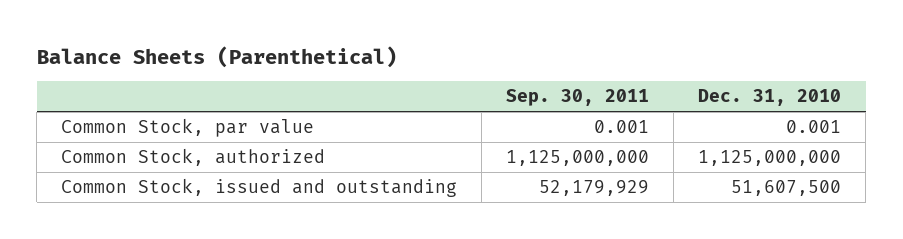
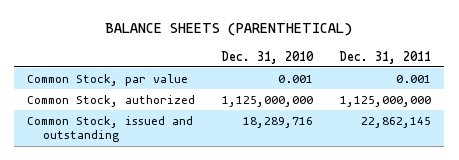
- Balance Sheets (Parenthetical)
+ BALANCE SHEETS (PARENTHETICAL)
- | Sep. 30, 2011 | Dec. 31, 2010
+ | Dec. 31, 2010 | Dec. 31, 2011
- Common Stock, issued and outstanding | 52,179,929 | 51,607,500
+ Common Stock, issued and outstanding | 18,289,716 | 22,862,145

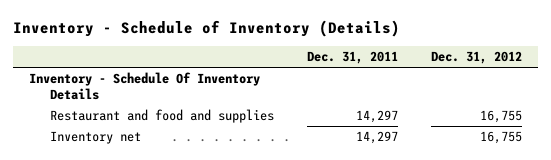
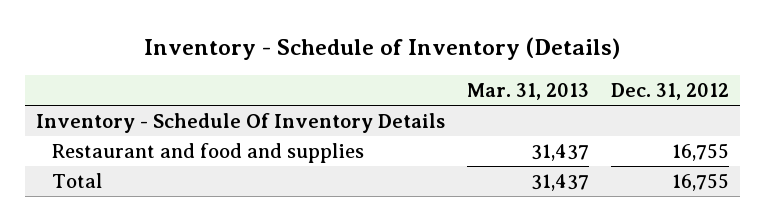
- | Dec. 31, 2011 | Dec. 31, 2012
+ | Mar. 31, 2013 | Dec. 31, 2012
- Inventory net | 14,297 | 16,755
+ Total | 31,437 | 16,755

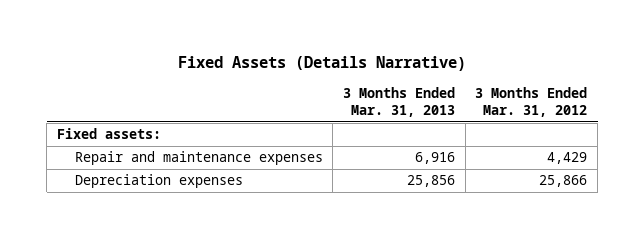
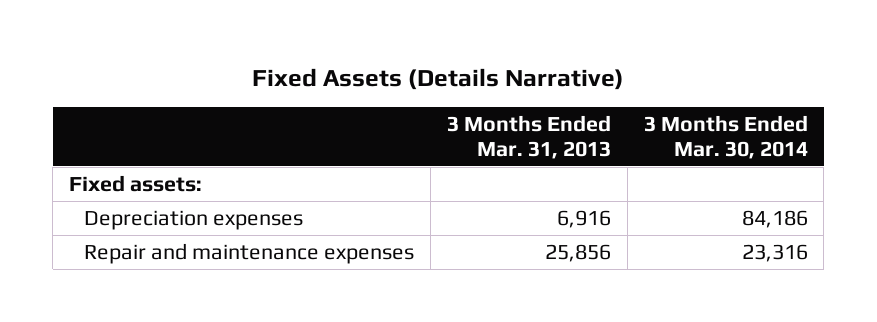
- | 3 Months Ended Mar. 31, 2013 | 3 Months Ended Mar. 31, 2012
+ | 3 Months Ended Mar. 31, 2013 | 3 Months Ended Mar. 30, 2014
- Repair and maintenance expenses | 6,916 | 4,429
- Depreciation expenses | 25,856 | 25,866
+ Depreciation expenses | 6,916 | 84,186
+ Repair and maintenance expenses | 25,856 | 23,316

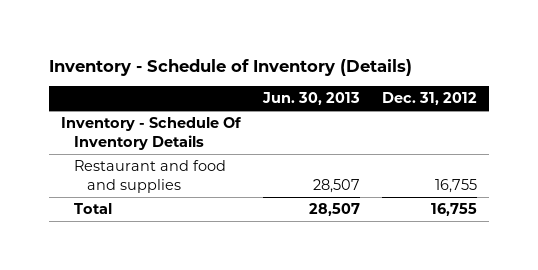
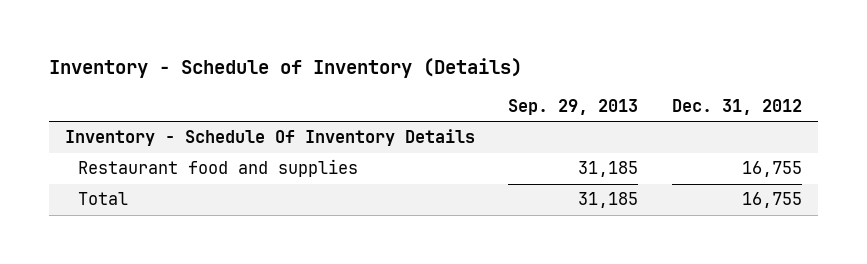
- | Jun. 30, 2013 | Dec. 31, 2012
+ | Sep. 29, 2013 | Dec. 31, 2012
- Restaurant and food and supplies | 28,507 | 16,755
+ Restaurant food and supplies | 31,185 | 16,755

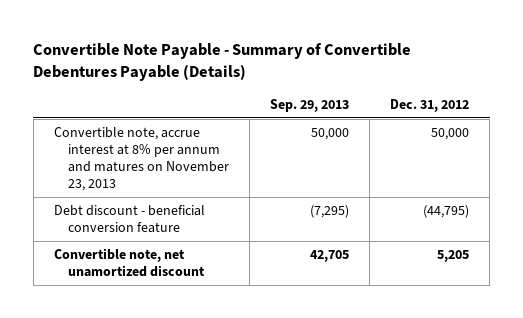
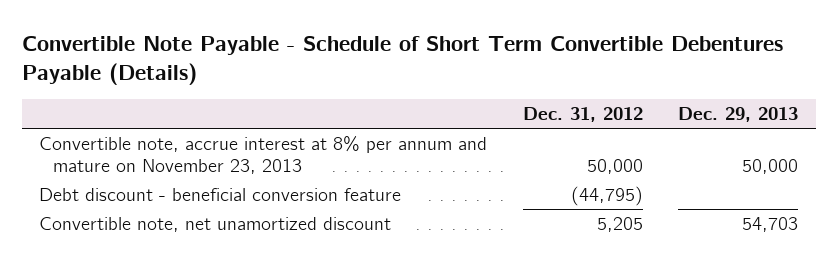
- Convertible Note Payable - Summary of Convertible Debentures Payable (Details)
+ Convertible Note Payable - Schedule of Short Term Convertible Debentures Payable (Details)
- | Sep. 29, 2013 | Dec. 31, 2012
+ | Dec. 31, 2012 | Dec. 29, 2013
- Convertible note, accrue interest at 8% per annum and matures on November 23, 2013 | 50,000 | 50,000
+ Convertible note, accrue interest at 8% per annum and mature on November 23, 2013 | 50,000 | 50,000

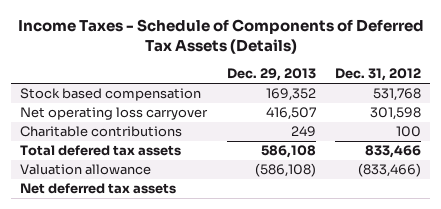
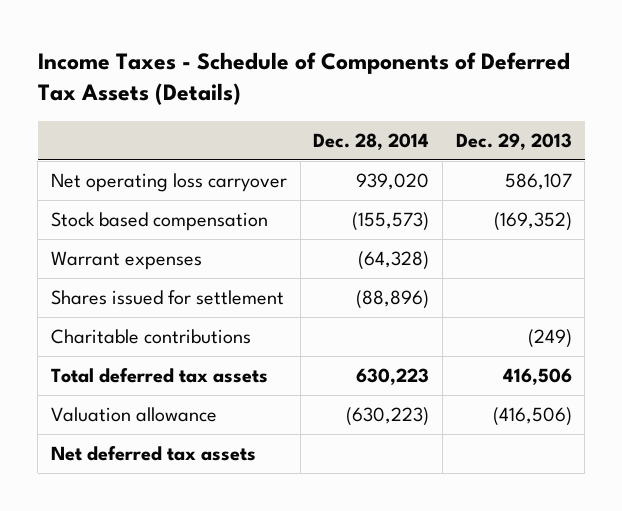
- | Dec. 29, 2013 | Dec. 31, 2012
+ | Dec. 28, 2014 | Dec. 29, 2013
- Stock based compensation | 169,352 | 531,768
- Net operating loss carryover | 416,507 | 301,598
- Charitable contributions | 249 | 100
- Total defered tax assets | 586,108 | 833,466
- Valuation allowance | (586,108) | (833,466)
+ Net operating loss carryover | 939,020 | 586,107
+ Stock based compensation | (155,573) | (169,352)
+ Warrant expenses | (64,328) |
+ Shares issued for settlement | (88,896) |
+ Charitable contributions | | (249)
+ Total deferred tax assets | 630,223 | 416,506
+ Valuation allowance | (630,223) | (416,506)

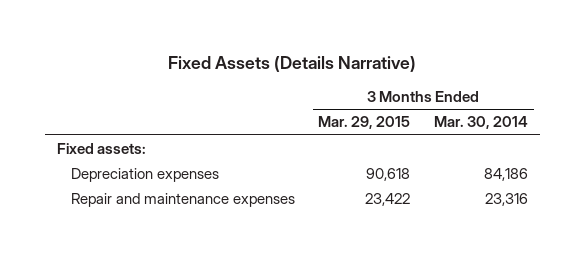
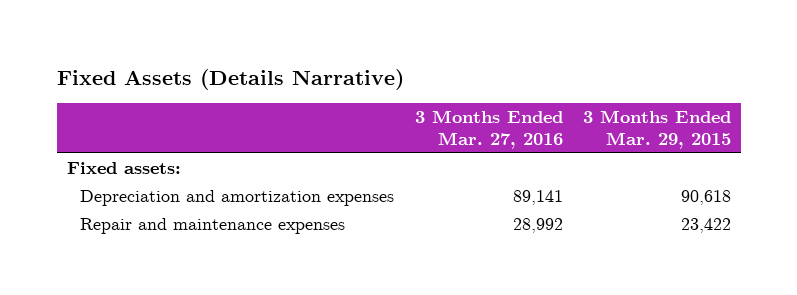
- | 3 Months Ended Mar. 29, 2015 | 3 Months Ended Mar. 30, 2014
+ | 3 Months Ended Mar. 27, 2016 | 3 Months Ended Mar. 29, 2015
- Depreciation expenses | 90,618 | 84,186
+ Depreciation and amortization expenses | 89,141 | 90,618

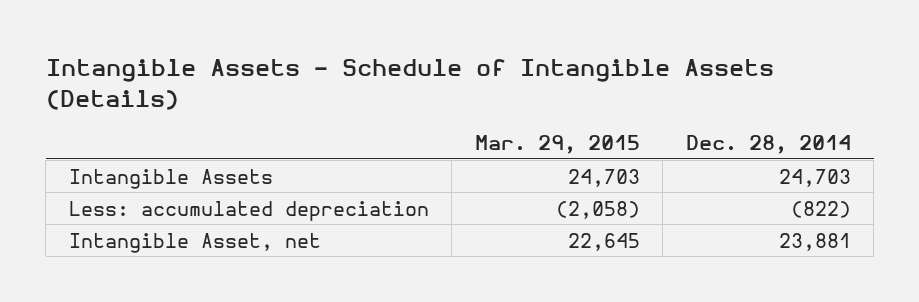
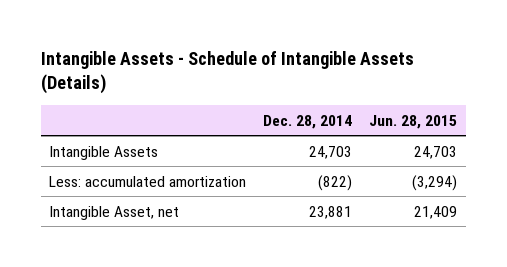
- | Mar. 29, 2015 | Dec. 28, 2014
+ | Dec. 28, 2014 | Jun. 28, 2015
- Less: accumulated depreciation | (2,058) | (822)
+ Less: accumulated amortization | (822) | (3,294)

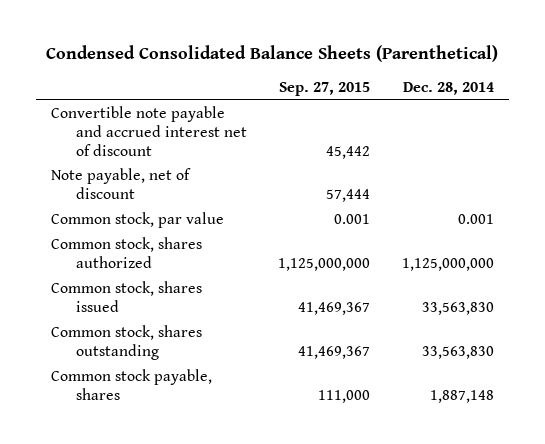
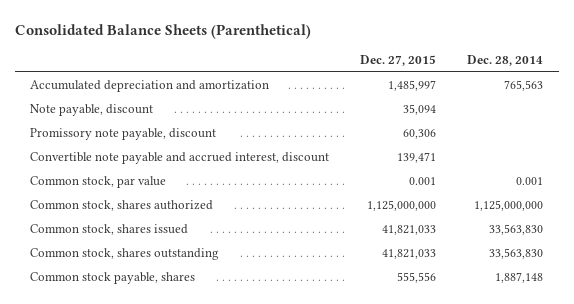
- Condensed Consolidated Balance Sheets (Parenthetical)
+ Consolidated Balance Sheets (Parenthetical)
- | Sep. 27, 2015 | Dec. 28, 2014
+ | Dec. 27, 2015 | Dec. 28, 2014
- Convertible note payable and accrued interest net of discount | 45,442 |
- Note payable, net of discount | 57,444 |
+ Accumulated depreciation and amortization | 1,485,997 | 765,563
+ Note payable, discount | 35,094 |
+ Promissory note payable, discount | 60,306 |
+ Convertible note payable and accrued interest, discount | 139,471 |

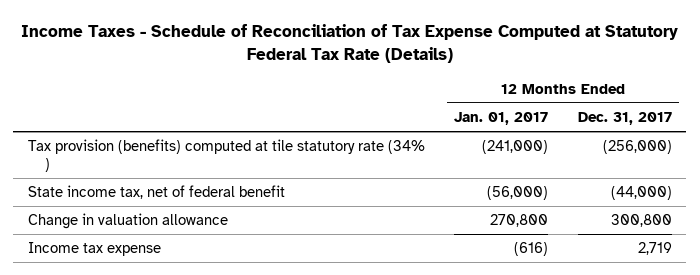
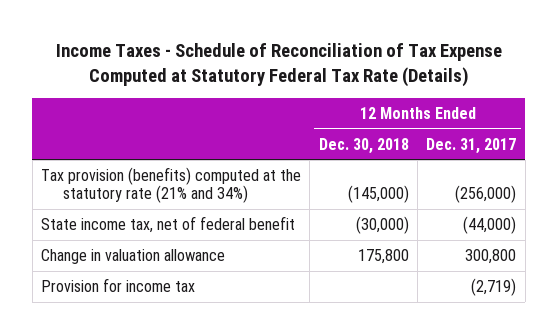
- | 12 Months Ended Jan. 01, 2017 | 12 Months Ended Dec. 31, 2017
+ | 12 Months Ended Dec. 30, 2018 | 12 Months Ended Dec. 31, 2017
- Tax provision (benefits) computed at tile statutory rate (34% ) | (241,000) | (256,000)
+ Tax provision (benefits) computed at the statutory rate (21% and 34%) | (145,000) | (256,000)
- Income tax expense | (616) | 2,719
+ Provision for income tax | | (2,719)

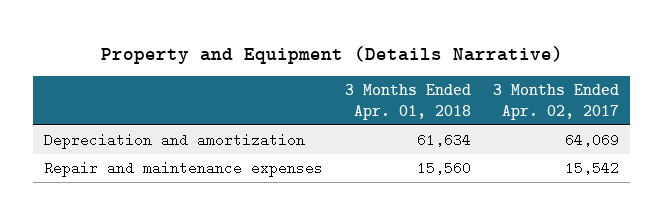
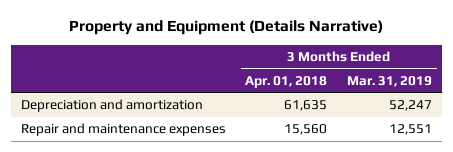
- | 3 Months Ended Apr. 01, 2018 | 3 Months Ended Apr. 02, 2017
+ | 3 Months Ended Apr. 01, 2018 | 3 Months Ended Mar. 31, 2019
- Depreciation and amortization | 61,634 | 64,069
+ Depreciation and amortization | 61,635 | 52,247

